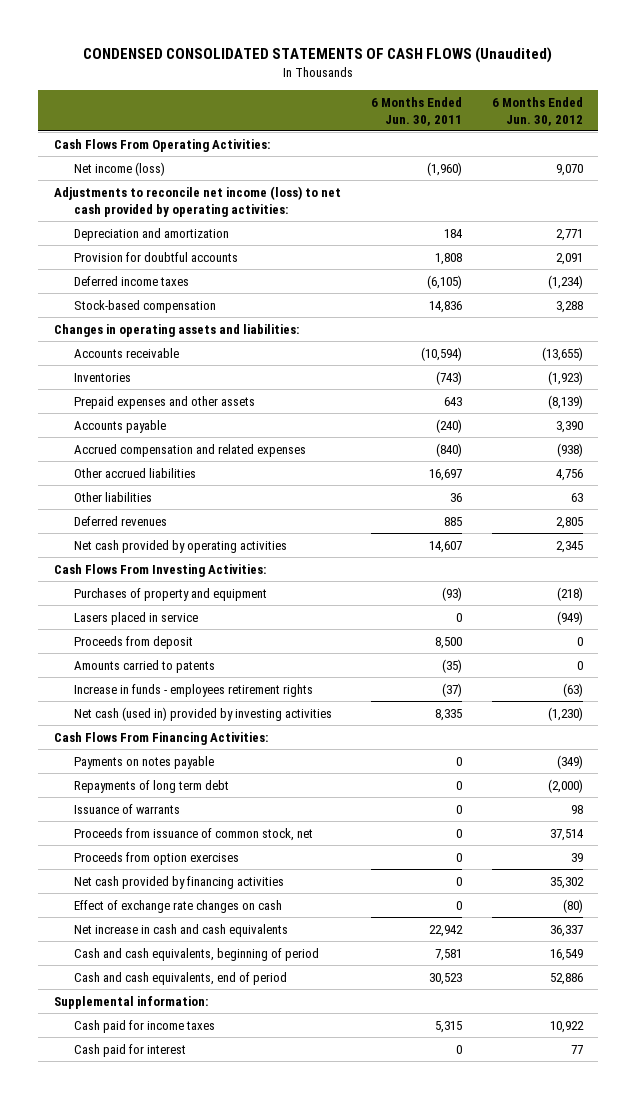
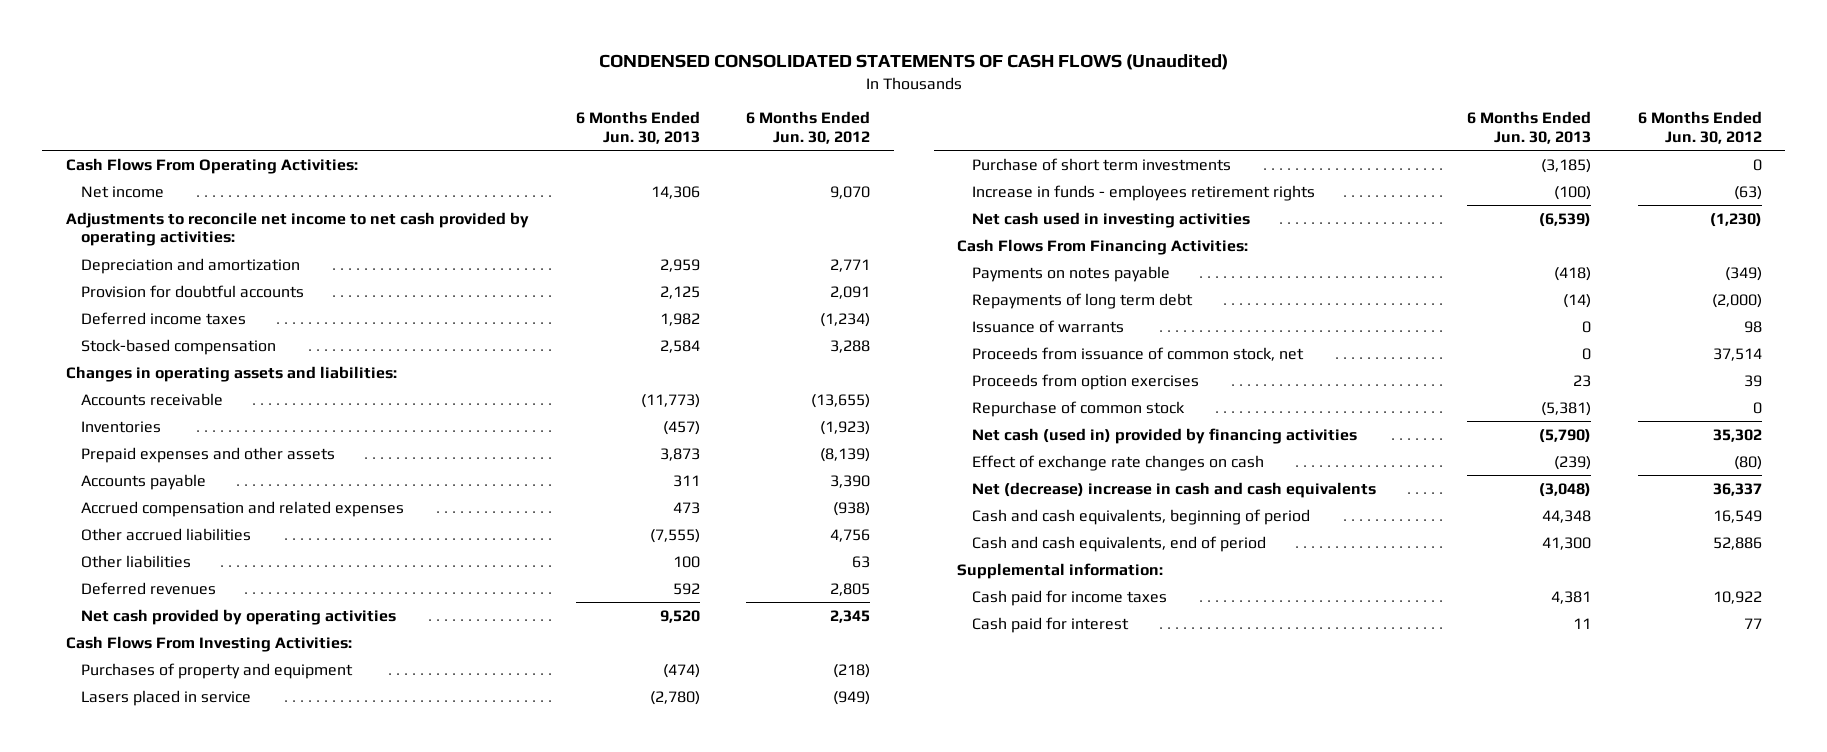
- | 6 Months Ended Jun. 30, 2011 | 6 Months Ended Jun. 30, 2012
+ | 6 Months Ended Jun. 30, 2013 | 6 Months Ended Jun. 30, 2012
- Net income (loss) | (1,960) | 9,070
- Adjustments to reconcile net income (loss) to net cash provided by operating activities:
+ Net income | 14,306 | 9,070
+ Adjustments to reconcile net income to net cash provided by operating activities:
- Proceeds from deposit | 8,500 | 0
- Amounts carried to patents | (35) | 0
+ Purchase of short term investments | (3,185) | 0
- Net cash (used in) provided by investing activities | 8,335 | (1,230)
+ Net cash used in investing activities | (6,539) | (1,230)
- Net cash provided by financing activities | 0 | 35,302
+ Repurchase of common stock | (5,381) | 0
+ Net cash (used in) provided by financing activities | (5,790) | 35,302
- Net increase in cash and cash equivalents | 22,942 | 36,337
+ Net (decrease) increase in cash and cash equivalents | (3,048) | 36,337

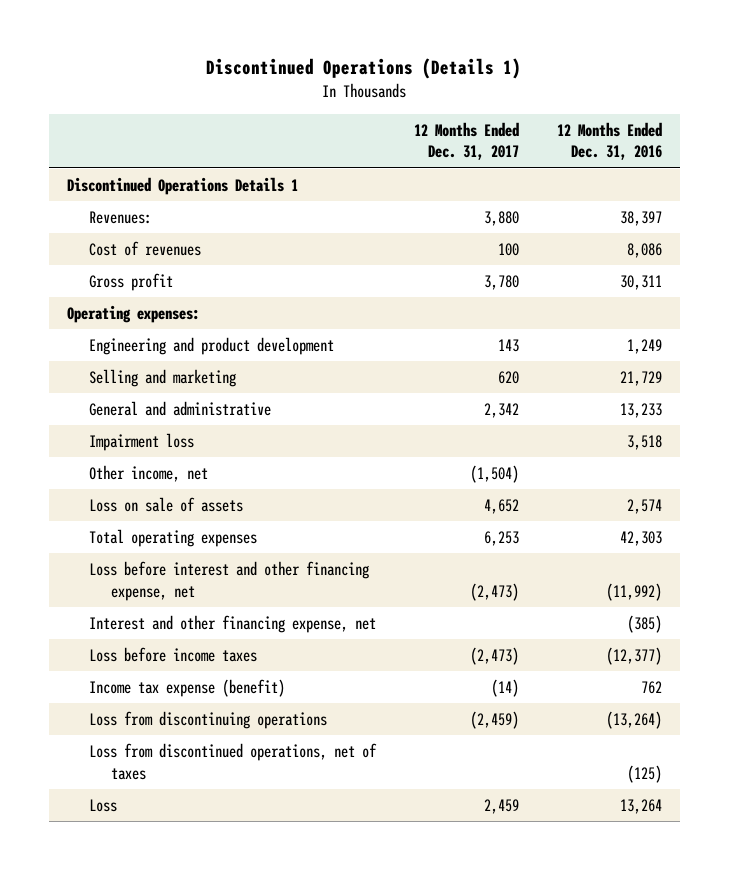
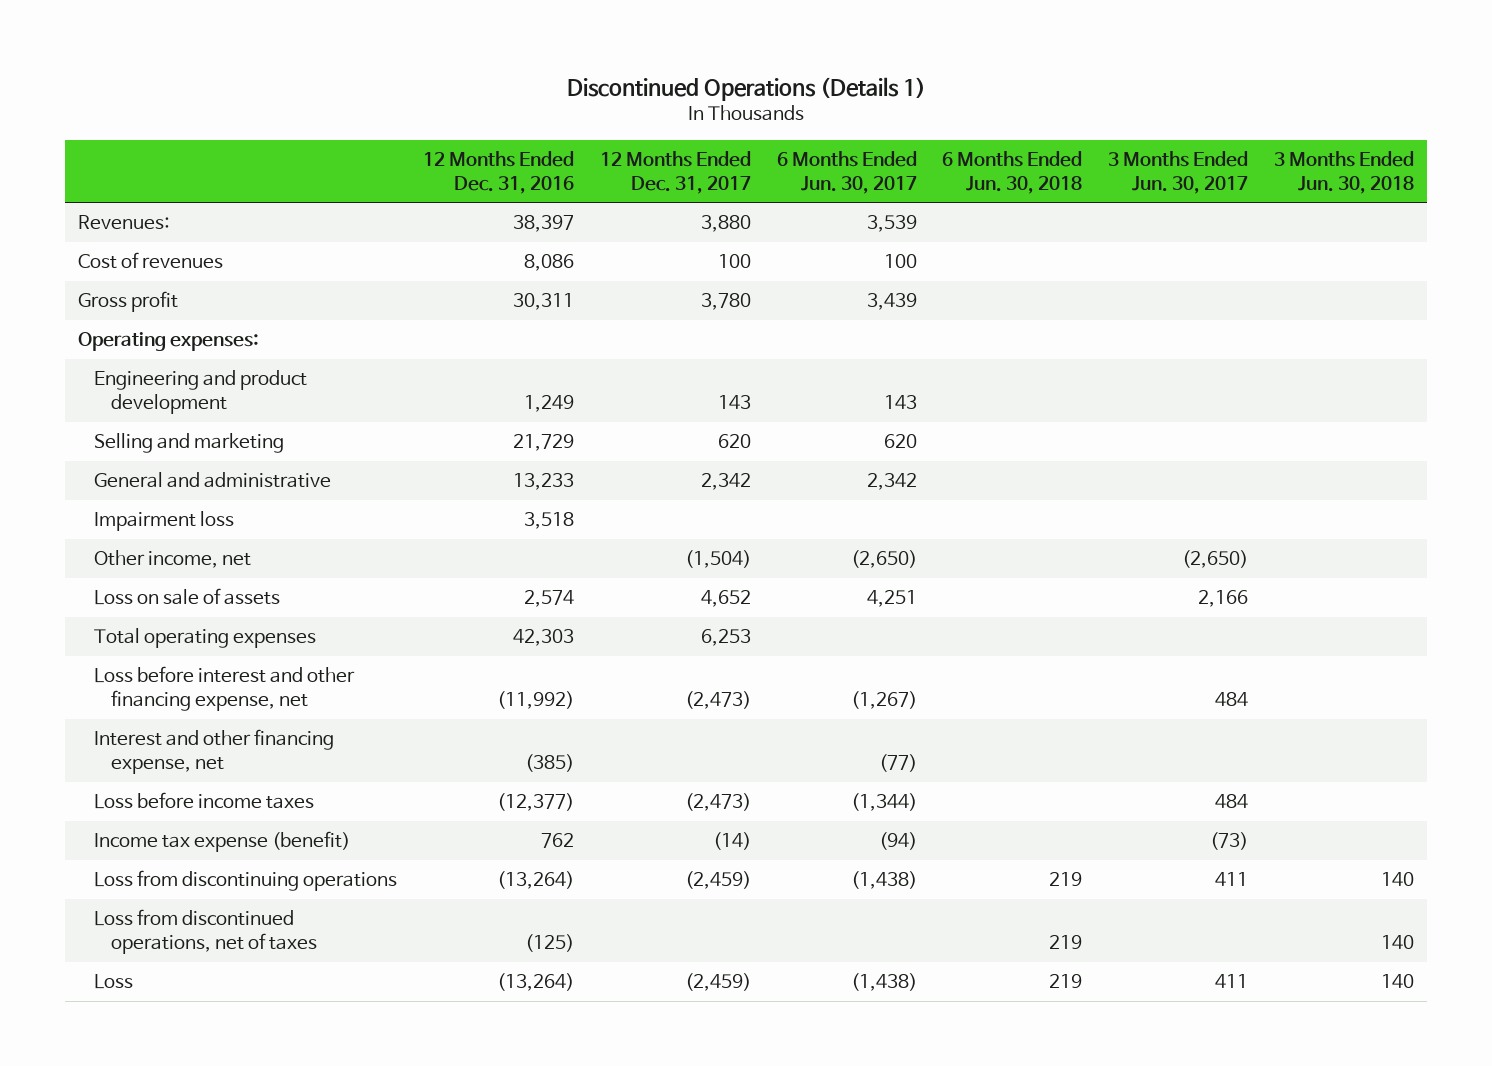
- | 12 Months Ended Dec. 31, 2017 | 12 Months Ended Dec. 31, 2016
+ | 12 Months Ended Dec. 31, 2016 | 12 Months Ended Dec. 31, 2017 | 6 Months Ended Jun. 30, 2017 | 6 Months Ended Jun. 30, 2018 | 3 Months Ended Jun. 30, 2017 | 3 Months Ended Jun. 30, 2018
- Discontinued Operations Details 1
- Loss | 2,459 | 13,264
+ Loss | (13,264) | (2,459) | (1,438) | 219 | 411 | 140

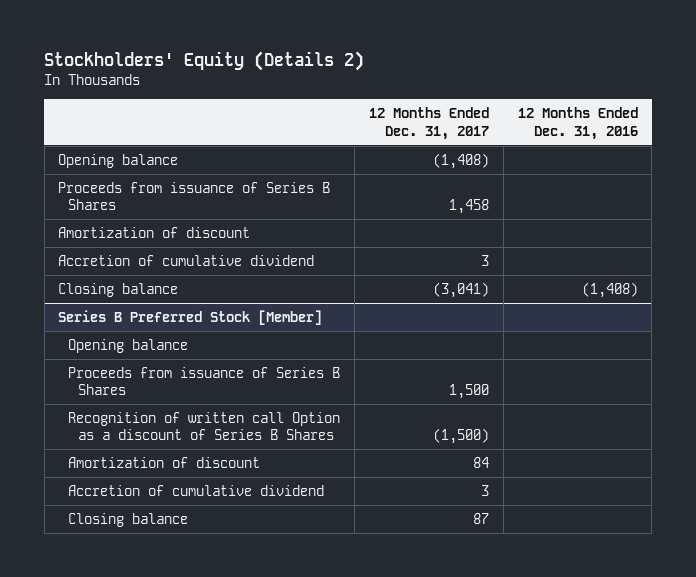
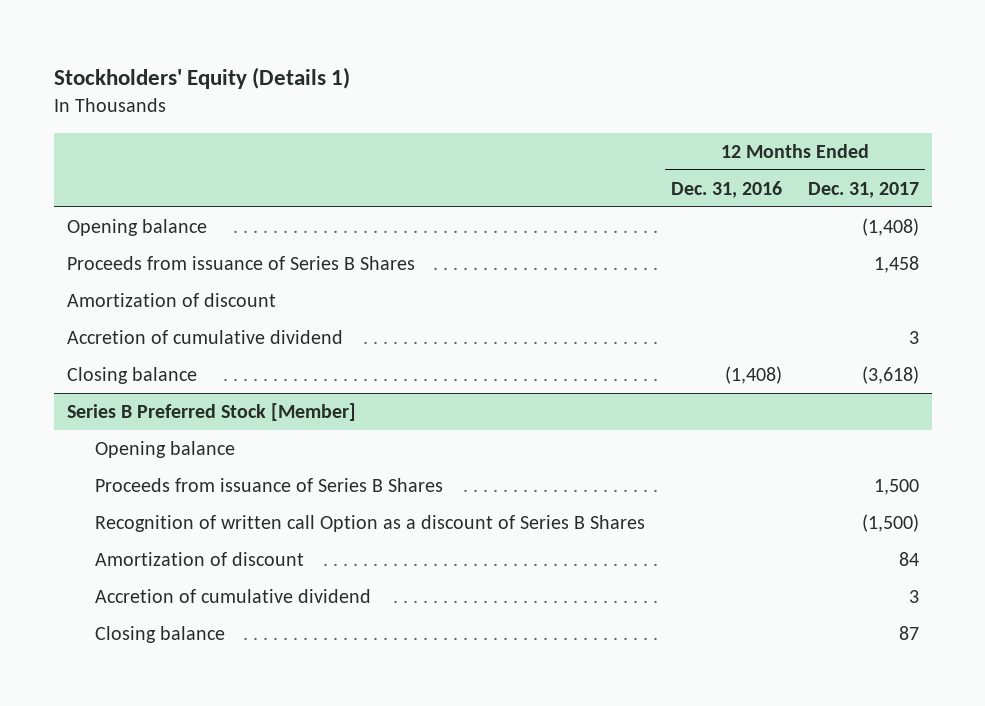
- Stockholders' Equity (Details 2)
+ Stockholders' Equity (Details 1)
- | 12 Months Ended Dec. 31, 2017 | 12 Months Ended Dec. 31, 2016
+ | 12 Months Ended Dec. 31, 2016 | 12 Months Ended Dec. 31, 2017
- Closing balance | (3,041) | (1,408)
+ Closing balance | (1,408) | (3,618)

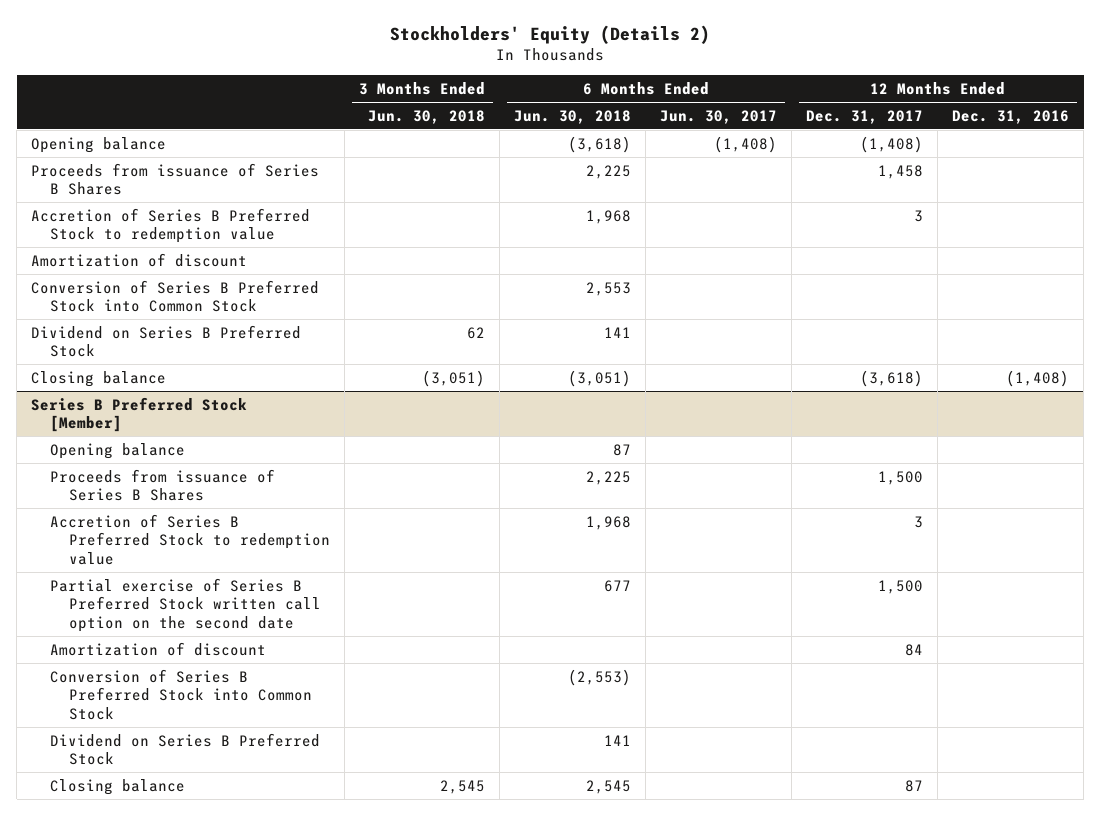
- Stockholders' Equity (Details 1)
+ Stockholders' Equity (Details 2)
- | 12 Months Ended Dec. 31, 2016 | 12 Months Ended Dec. 31, 2017
+ | 3 Months Ended Jun. 30, 2018 | 6 Months Ended Jun. 30, 2018 | 6 Months Ended Jun. 30, 2017 | 12 Months Ended Dec. 31, 2017 | 12 Months Ended Dec. 31, 2016
+ Accretion of Series B Preferred Stock to redemption value | | 1,968 | | 3 |
- Accretion of cumulative dividend | | 3
+ Conversion of Series B Preferred Stock into Common Stock | | 2,553 | | |
+ Dividend on Series B Preferred Stock | 62 | 141 | | |
@ Series B Preferred Stock [Member]
- Recognition of written call Option as a discount of Series B Shares | | (1,500)
+ Accretion of Series B Preferred Stock to redemption value | | 1,968 | | 3 |
+ Partial exercise of Series B Preferred Stock written call option on the second date | | 677 | | 1,500 |
- Accretion of cumulative dividend | | 3
+ Conversion of Series B Preferred Stock into Common Stock | | (2,553) | | |
+ Dividend on Series B Preferred Stock | | 141 | | |

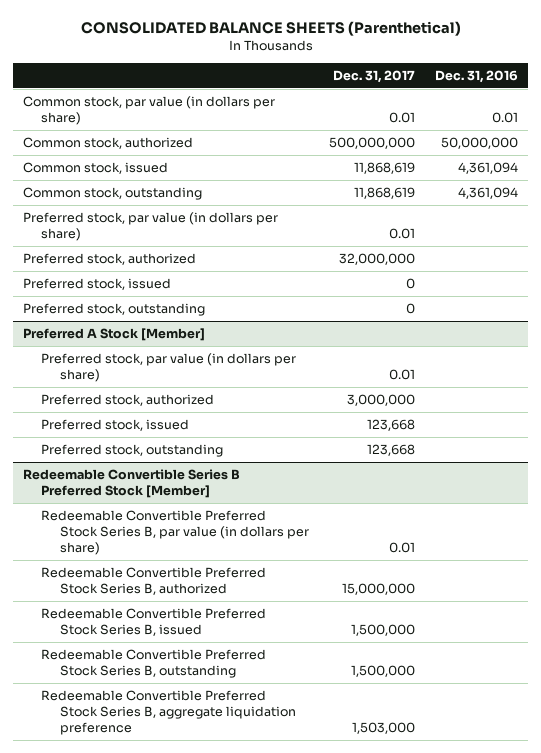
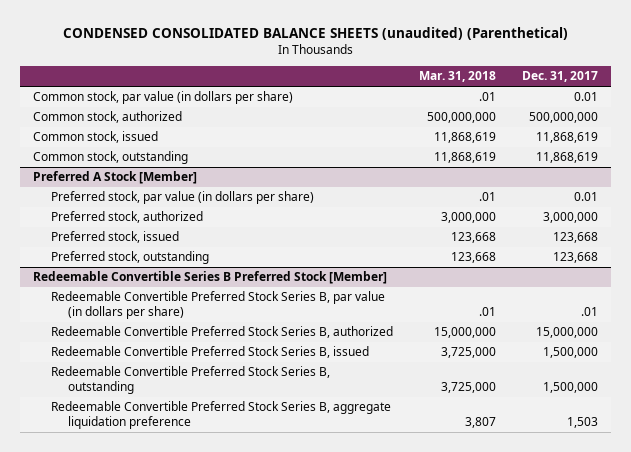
- CONSOLIDATED BALANCE SHEETS (Parenthetical)
+ CONDENSED CONSOLIDATED BALANCE SHEETS (unaudited) (Parenthetical)
- | Dec. 31, 2017 | Dec. 31, 2016
+ | Mar. 31, 2018 | Dec. 31, 2017
- Preferred stock, par value (in dollars per share) | 0.01 |
- Preferred stock, authorized | 32,000,000 |
- Preferred stock, issued | 0 |
- Preferred stock, outstanding | 0 |
@ Redeemable Convertible Series B Preferred Stock [Member]
- Redeemable Convertible Preferred Stock Series B, par value (in dollars per share) | 0.01 |
+ Redeemable Convertible Preferred Stock Series B, par value (in dollars per share) | .01 | .01
- Redeemable Convertible Preferred Stock Series B, aggregate liquidation preference | 1,503,000 |
+ Redeemable Convertible Preferred Stock Series B, aggregate liquidation preference | 3,807 | 1,503

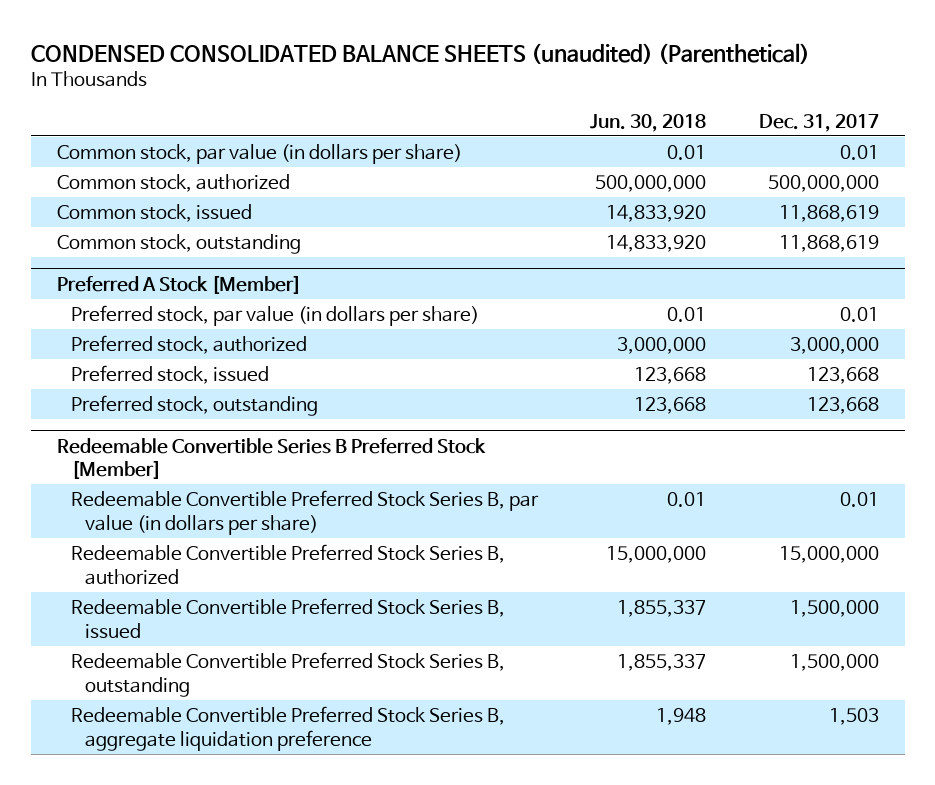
- | Mar. 31, 2018 | Dec. 31, 2017
+ | Jun. 30, 2018 | Dec. 31, 2017
@ Redeemable Convertible Series B Preferred Stock [Member]
- Redeemable Convertible Preferred Stock Series B, par value (in dollars per share) | .01 | .01
+ Redeemable Convertible Preferred Stock Series B, par value (in dollars per share) | 0.01 | 0.01

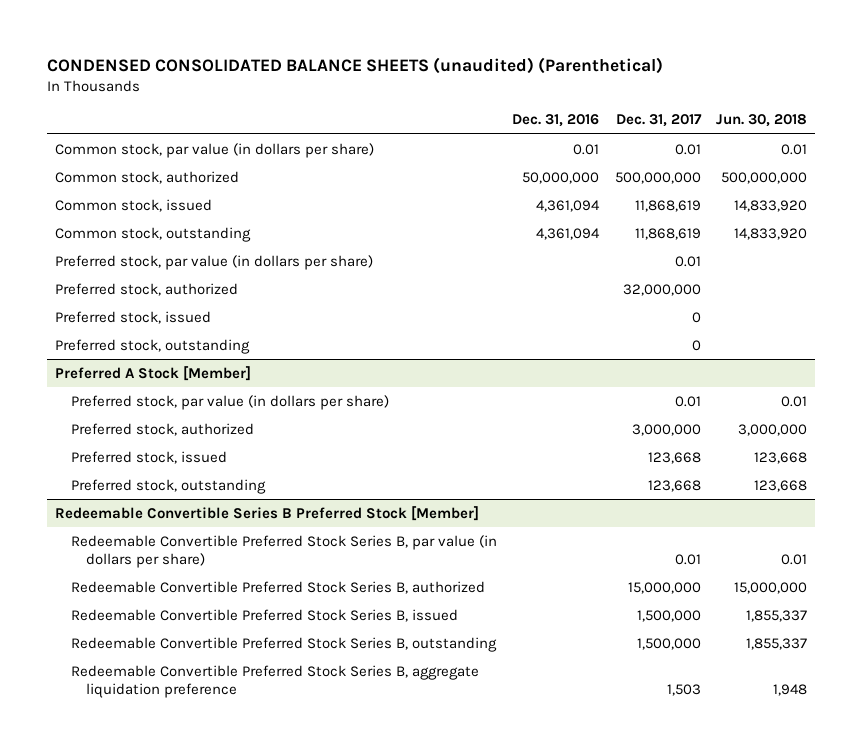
- | Jun. 30, 2018 | Dec. 31, 2017
+ | Dec. 31, 2016 | Dec. 31, 2017 | Jun. 30, 2018
+ Preferred stock, par value (in dollars per share) | | 0.01 |
+ Preferred stock, authorized | | 32,000,000 |
+ Preferred stock, issued | | 0 |
+ Preferred stock, outstanding | | 0 |

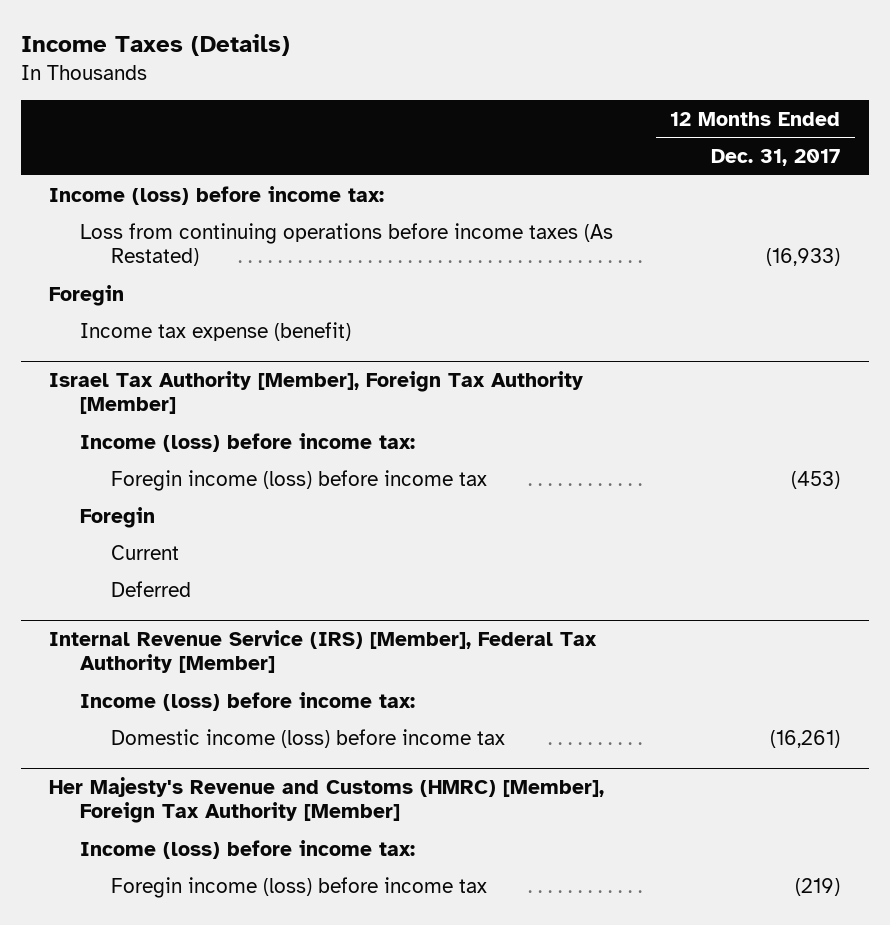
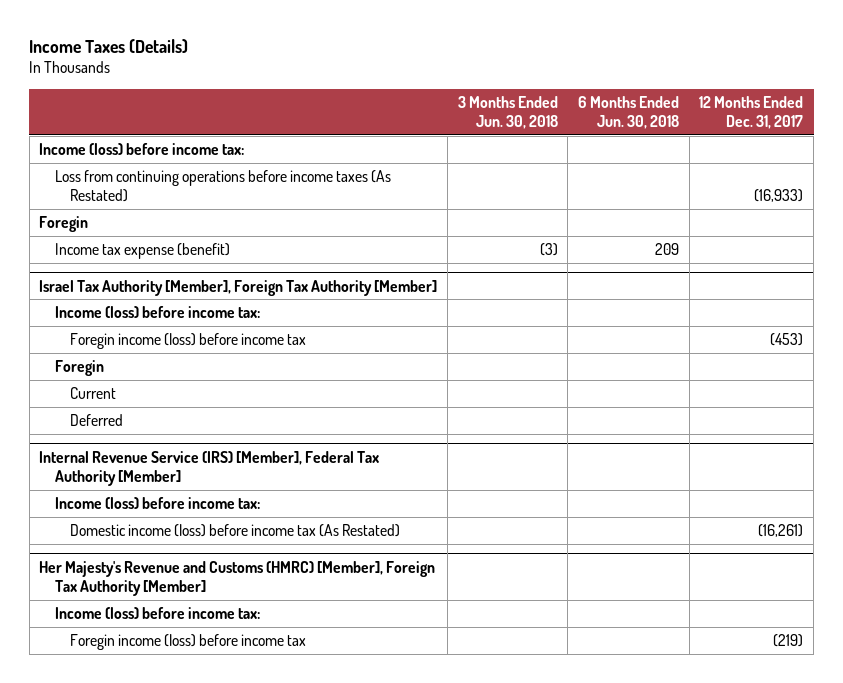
- | 12 Months Ended Dec. 31, 2017
+ | 3 Months Ended Jun. 30, 2018 | 6 Months Ended Jun. 30, 2018 | 12 Months Ended Dec. 31, 2017
@ Internal Revenue Service (IRS) [Member], Federal Tax Authority [Member]
- Domestic income (loss) before income tax | (16,261)
+ Domestic income (loss) before income tax (As Restated) | | | (16,261)

